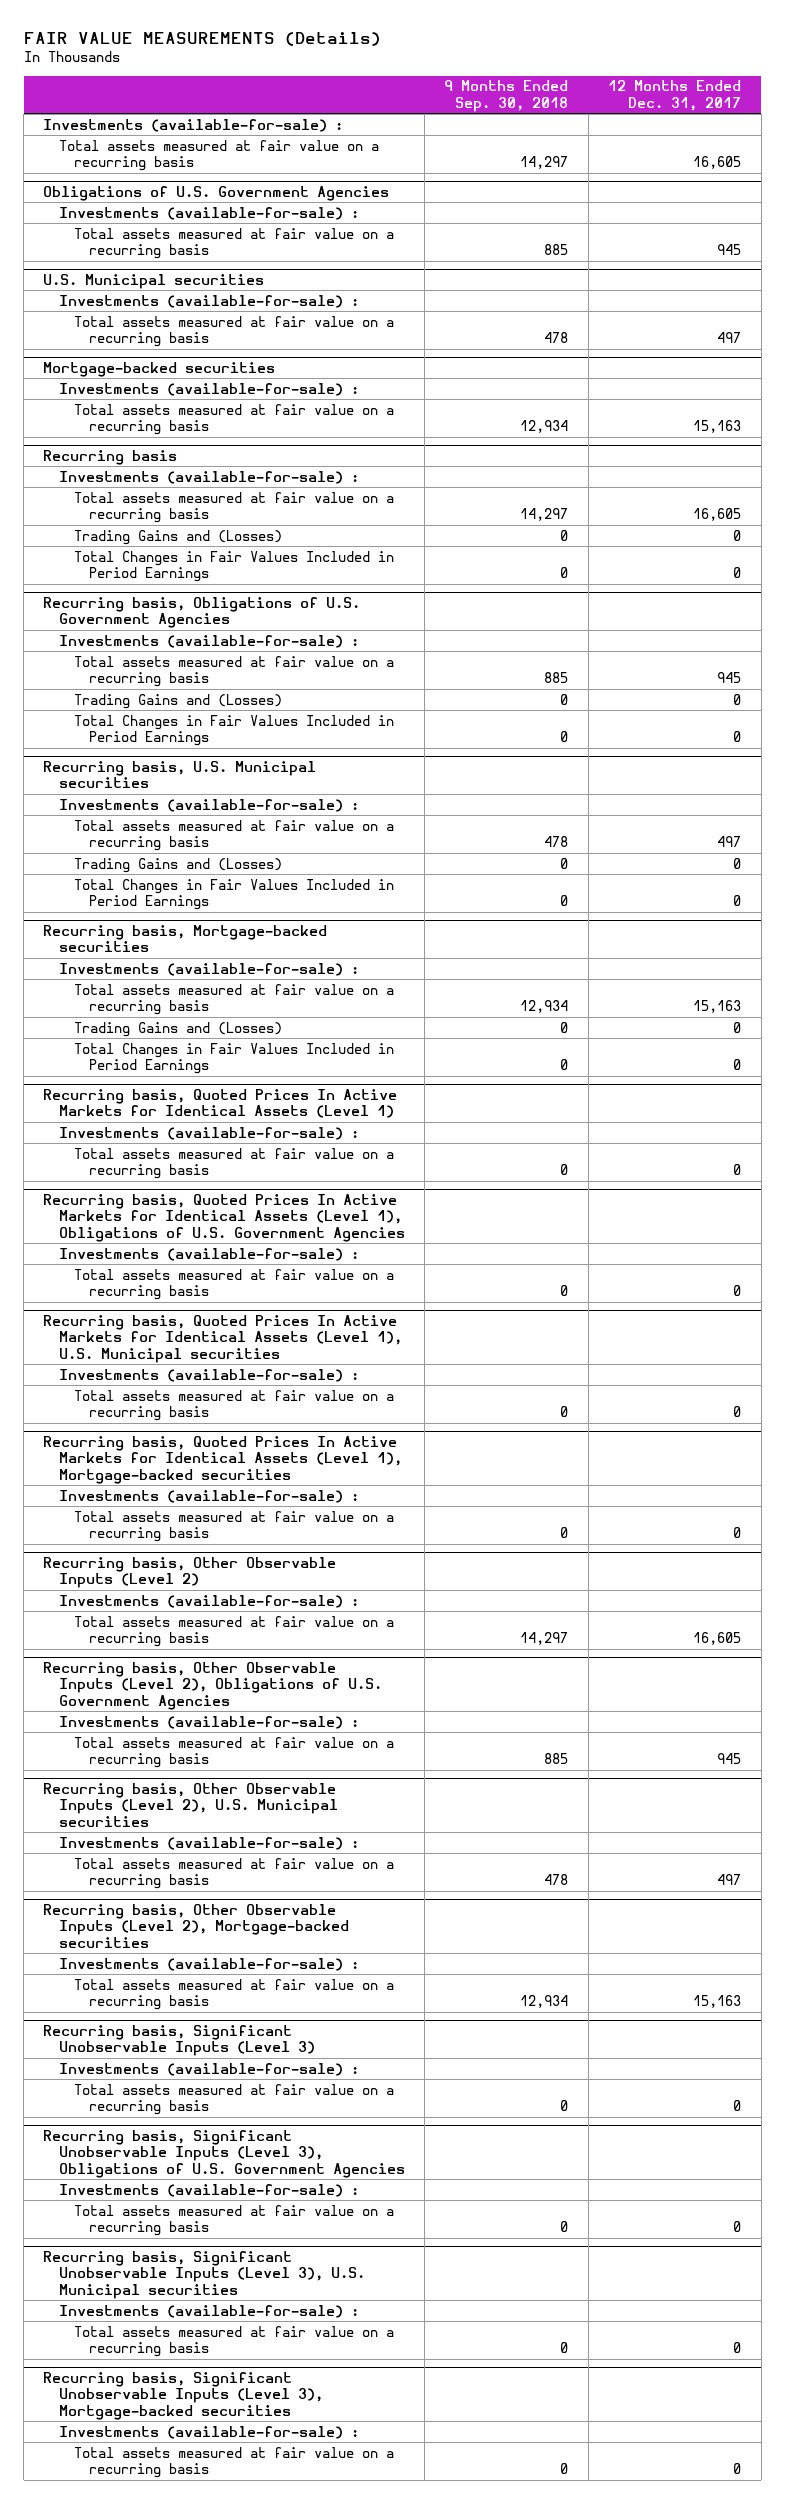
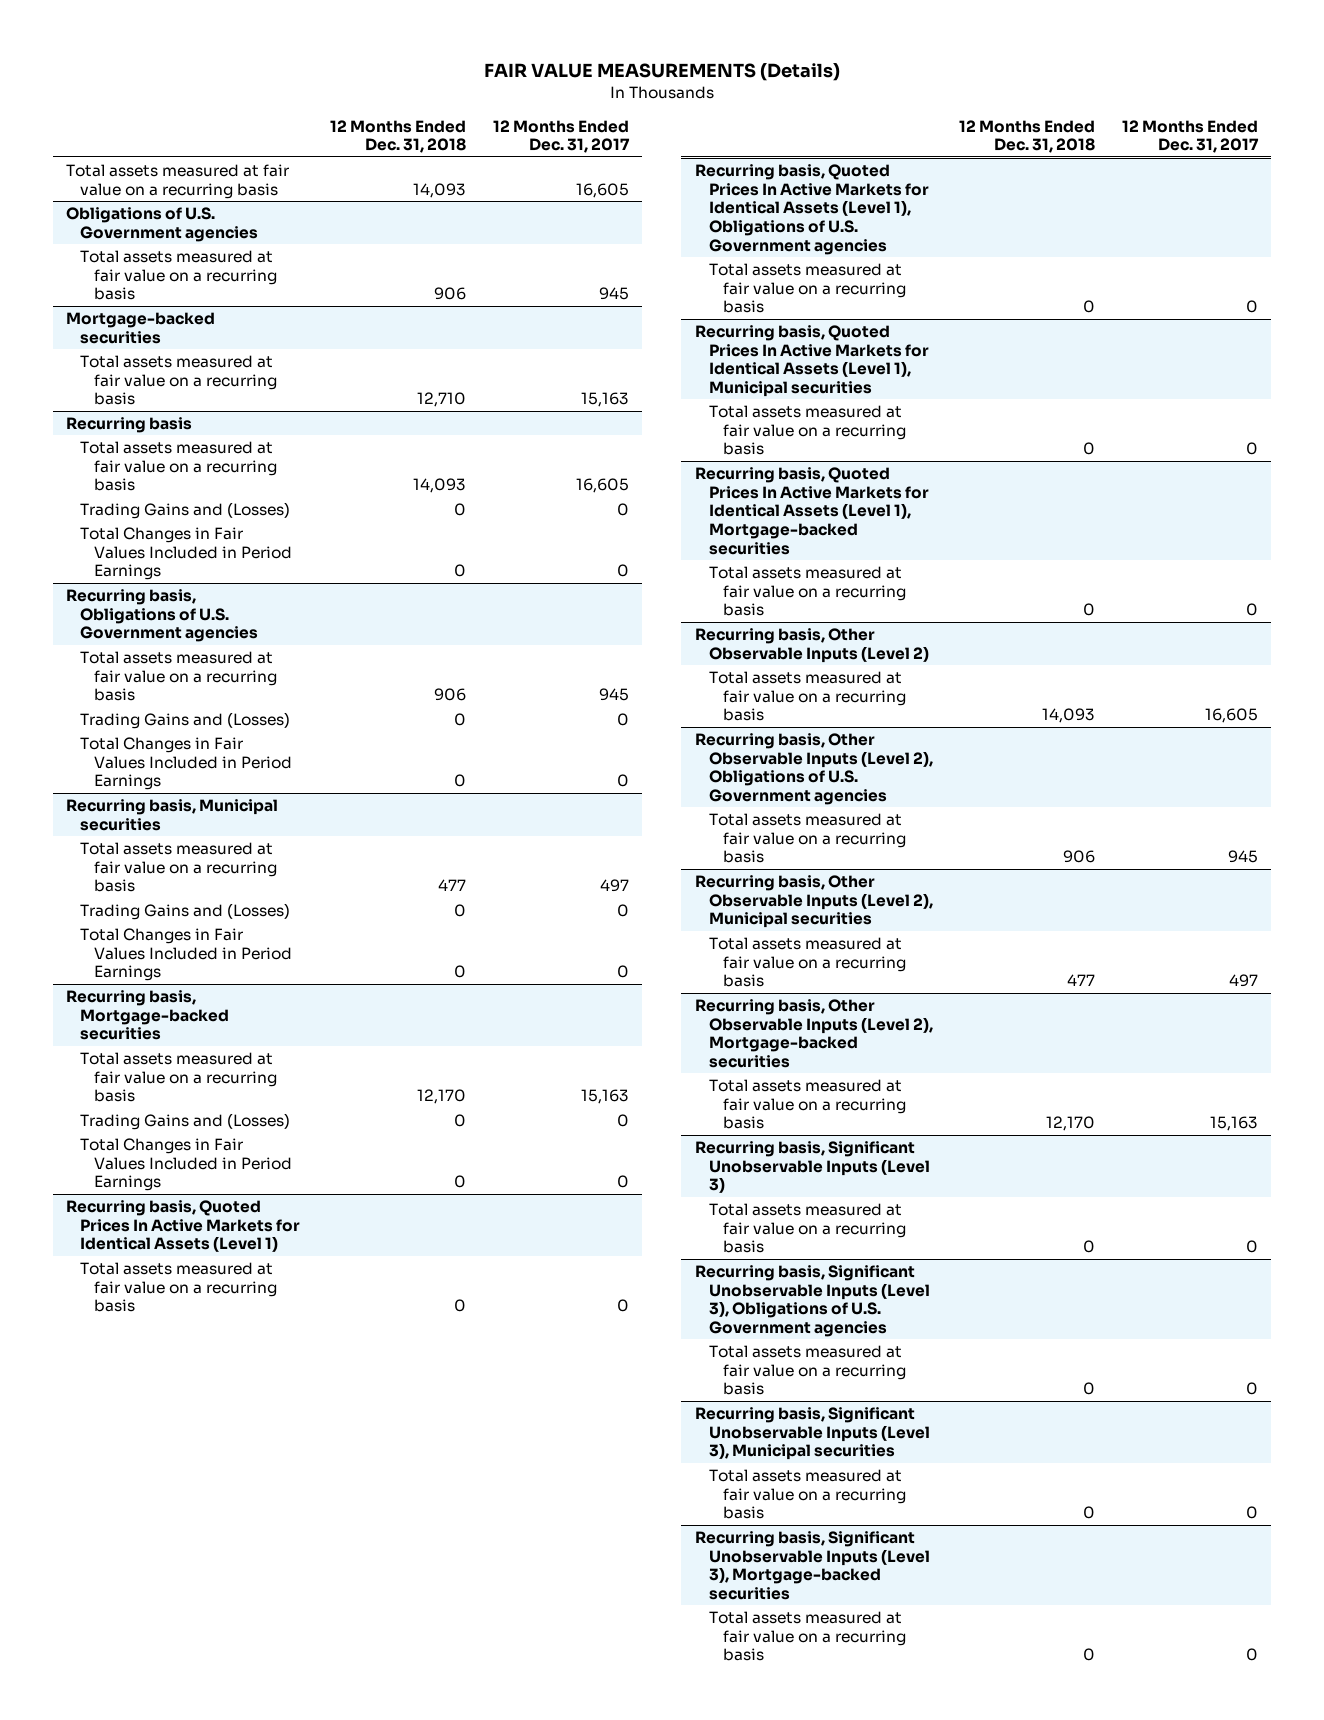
- | 9 Months Ended Sep. 30, 2018 | 12 Months Ended Dec. 31, 2017
+ | 12 Months Ended Dec. 31, 2018 | 12 Months Ended Dec. 31, 2017
- Investments (available-for-sale) :
- Obligations of U.S. Government Agencies
- Investments (available-for-sale) :
+ Obligations of U.S. Government agencies
- U.S. Municipal securities
- Investments (available-for-sale) :
- Total assets measured at fair value on a recurring basis | 478 | 497
@ Mortgage-backed securities
- Investments (available-for-sale) :
@ Recurring basis
- Investments (available-for-sale) :
- Recurring basis, Obligations of U.S. Government Agencies
- Investments (available-for-sale) :
+ Recurring basis, Obligations of U.S. Government agencies
- Recurring basis, U.S. Municipal securities
- Investments (available-for-sale) :
+ Recurring basis, Municipal securities
@ Recurring basis, Mortgage-backed securities
- Investments (available-for-sale) :
@ Recurring basis, Quoted Prices In Active Markets for Identical Assets (Level 1)
- Investments (available-for-sale) :
- Recurring basis, Quoted Prices In Active Markets for Identical Assets (Level 1), Obligations of U.S. Government Agencies
- Investments (available-for-sale) :
+ Recurring basis, Quoted Prices In Active Markets for Identical Assets (Level 1), Obligations of U.S. Government agencies
- Recurring basis, Quoted Prices In Active Markets for Identical Assets (Level 1), U.S. Municipal securities
- Investments (available-for-sale) :
+ Recurring basis, Quoted Prices In Active Markets for Identical Assets (Level 1), Municipal securities
@ Recurring basis, Quoted Prices In Active Markets for Identical Assets (Level 1), Mortgage-backed securities
- Investments (available-for-sale) :
@ Recurring basis, Other Observable Inputs (Level 2)
- Investments (available-for-sale) :
- Recurring basis, Other Observable Inputs (Level 2), Obligations of U.S. Government Agencies
- Investments (available-for-sale) :
+ Recurring basis, Other Observable Inputs (Level 2), Obligations of U.S. Government agencies
- Recurring basis, Other Observable Inputs (Level 2), U.S. Municipal securities
- Investments (available-for-sale) :
+ Recurring basis, Other Observable Inputs (Level 2), Municipal securities
@ Recurring basis, Other Observable Inputs (Level 2), Mortgage-backed securities
- Investments (available-for-sale) :
@ Recurring basis, Significant Unobservable Inputs (Level 3)
- Investments (available-for-sale) :
- Recurring basis, Significant Unobservable Inputs (Level 3), Obligations of U.S. Government Agencies
- Investments (available-for-sale) :
+ Recurring basis, Significant Unobservable Inputs (Level 3), Obligations of U.S. Government agencies
- Recurring basis, Significant Unobservable Inputs (Level 3), U.S. Municipal securities
- Investments (available-for-sale) :
+ Recurring basis, Significant Unobservable Inputs (Level 3), Municipal securities
@ Recurring basis, Significant Unobservable Inputs (Level 3), Mortgage-backed securities
- Investments (available-for-sale) :

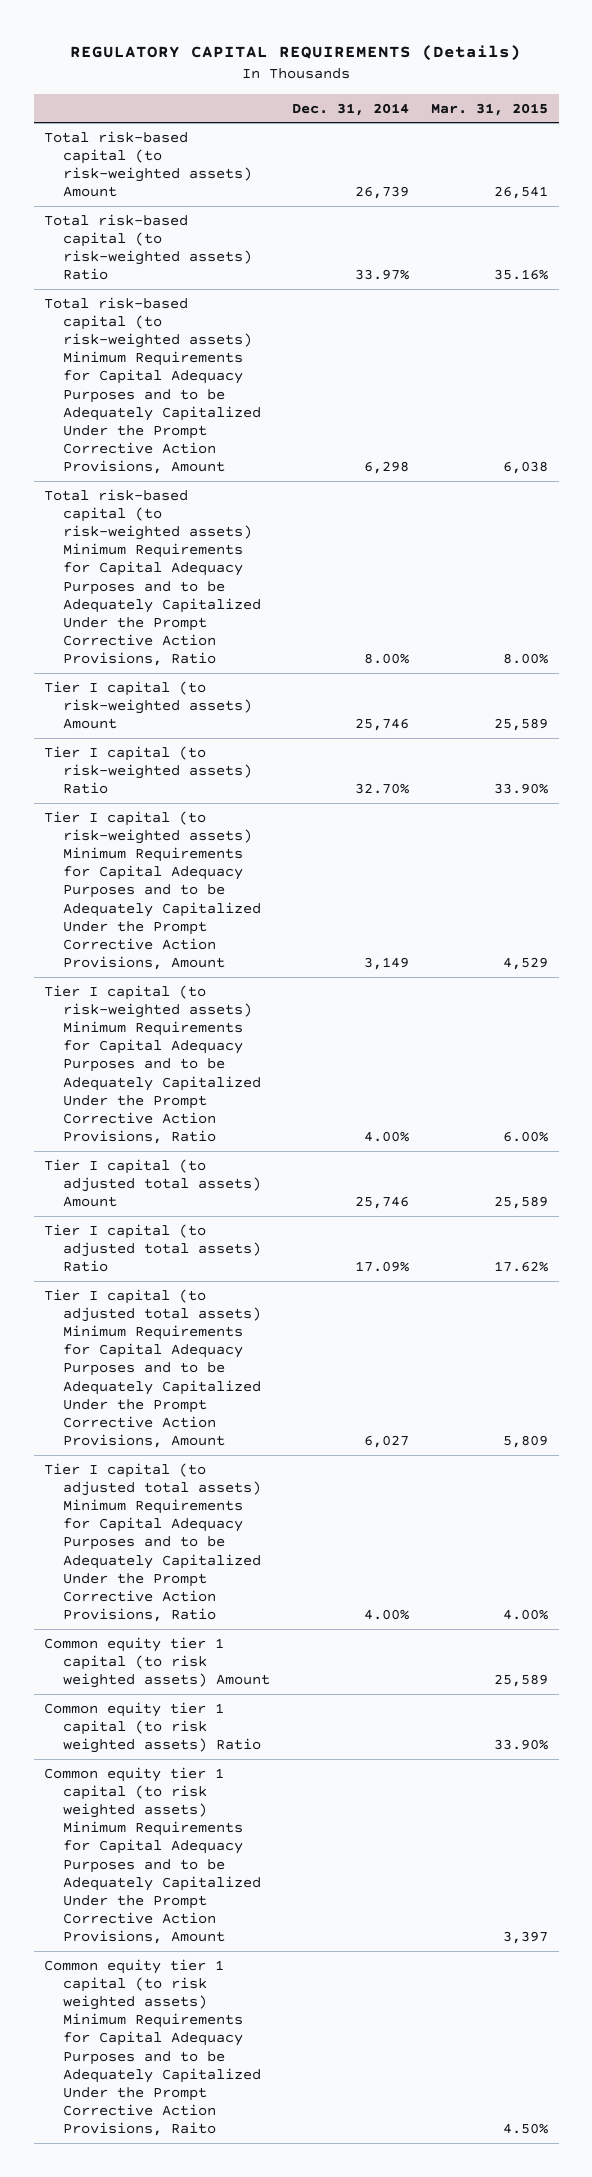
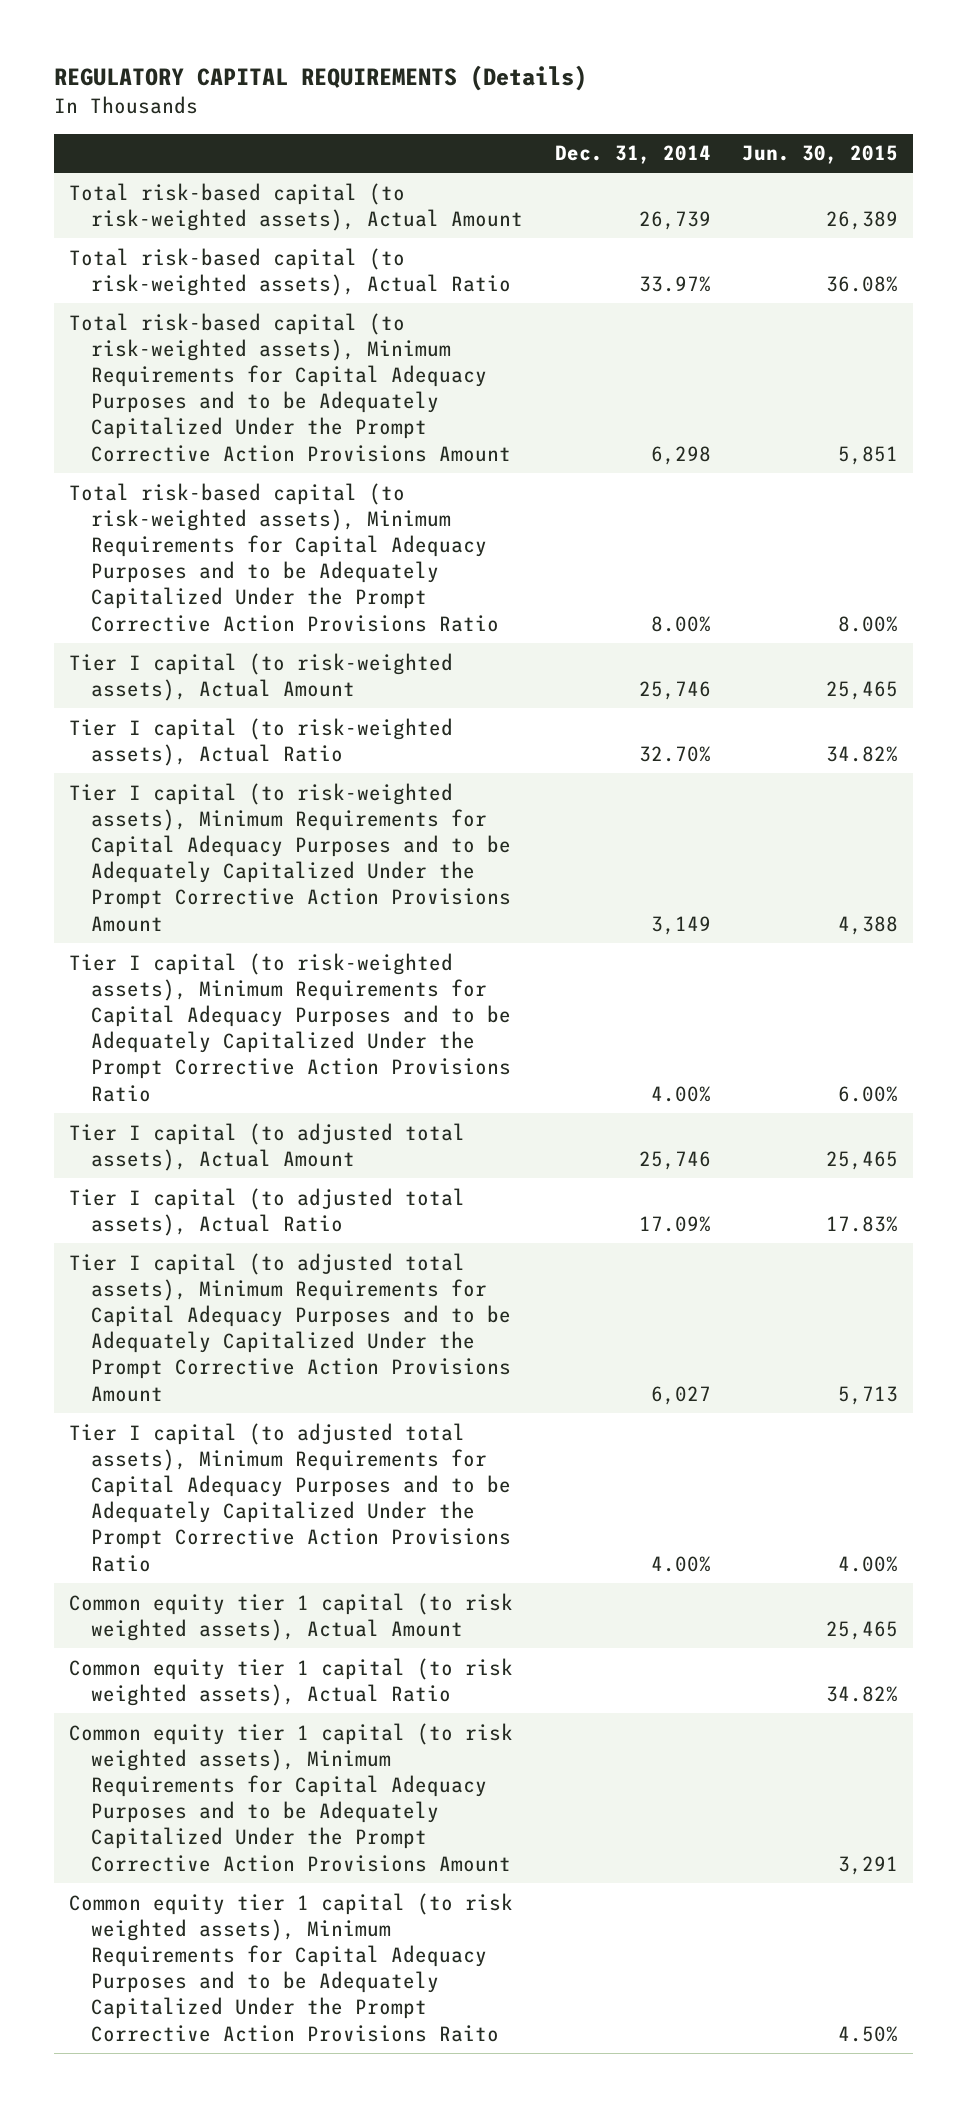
- | Dec. 31, 2014 | Mar. 31, 2015
+ | Dec. 31, 2014 | Jun. 30, 2015
- Total risk-based capital (to risk-weighted assets) Amount | 26,739 | 26,541
- Total risk-based capital (to risk-weighted assets) Ratio | 33.97% | 35.16%
- Total risk-based capital (to risk-weighted assets) Minimum Requirements for Capital Adequacy Purposes and to be Adequately Capitalized Under the Prompt Corrective Action Provisions, Amount | 6,298 | 6,038
- Total risk-based capital (to risk-weighted assets) Minimum Requirements for Capital Adequacy Purposes and to be Adequately Capitalized Under the Prompt Corrective Action Provisions, Ratio | 8.00% | 8.00%
- Tier I capital (to risk-weighted assets) Amount | 25,746 | 25,589
- Tier I capital (to risk-weighted assets) Ratio | 32.70% | 33.90%
- Tier I capital (to risk-weighted assets) Minimum Requirements for Capital Adequacy Purposes and to be Adequately Capitalized Under the Prompt Corrective Action Provisions, Amount | 3,149 | 4,529
- Tier I capital (to risk-weighted assets) Minimum Requirements for Capital Adequacy Purposes and to be Adequately Capitalized Under the Prompt Corrective Action Provisions, Ratio | 4.00% | 6.00%
- Tier I capital (to adjusted total assets) Amount | 25,746 | 25,589
- Tier I capital (to adjusted total assets) Ratio | 17.09% | 17.62%
- Tier I capital (to adjusted total assets) Minimum Requirements for Capital Adequacy Purposes and to be Adequately Capitalized Under the Prompt Corrective Action Provisions, Amount | 6,027 | 5,809
- Tier I capital (to adjusted total assets) Minimum Requirements for Capital Adequacy Purposes and to be Adequately Capitalized Under the Prompt Corrective Action Provisions, Ratio | 4.00% | 4.00%
- Common equity tier 1 capital (to risk weighted assets) Amount | | 25,589
- Common equity tier 1 capital (to risk weighted assets) Ratio | | 33.90%
- Common equity tier 1 capital (to risk weighted assets) Minimum Requirements for Capital Adequacy Purposes and to be Adequately Capitalized Under the Prompt Corrective Action Provisions, Amount | | 3,397
- Common equity tier 1 capital (to risk weighted assets) Minimum Requirements for Capital Adequacy Purposes and to be Adequately Capitalized Under the Prompt Corrective Action Provisions, Raito | | 4.50%
+ Total risk-based capital (to risk-weighted assets), Actual Amount | 26,739 | 26,389
+ Total risk-based capital (to risk-weighted assets), Actual Ratio | 33.97% | 36.08%
+ Total risk-based capital (to risk-weighted assets), Minimum Requirements for Capital Adequacy Purposes and to be Adequately Capitalized Under the Prompt Corrective Action Provisions Amount | 6,298 | 5,851
+ Total risk-based capital (to risk-weighted assets), Minimum Requirements for Capital Adequacy Purposes and to be Adequately Capitalized Under the Prompt Corrective Action Provisions Ratio | 8.00% | 8.00%
+ Tier I capital (to risk-weighted assets), Actual Amount | 25,746 | 25,465
+ Tier I capital (to risk-weighted assets), Actual Ratio | 32.70% | 34.82%
+ Tier I capital (to risk-weighted assets), Minimum Requirements for Capital Adequacy Purposes and to be Adequately Capitalized Under the Prompt Corrective Action Provisions Amount | 3,149 | 4,388
+ Tier I capital (to risk-weighted assets), Minimum Requirements for Capital Adequacy Purposes and to be Adequately Capitalized Under the Prompt Corrective Action Provisions Ratio | 4.00% | 6.00%
+ Tier I capital (to adjusted total assets), Actual Amount | 25,746 | 25,465
+ Tier I capital (to adjusted total assets), Actual Ratio | 17.09% | 17.83%
+ Tier I capital (to adjusted total assets), Minimum Requirements for Capital Adequacy Purposes and to be Adequately Capitalized Under the Prompt Corrective Action Provisions Amount | 6,027 | 5,713
+ Tier I capital (to adjusted total assets), Minimum Requirements for Capital Adequacy Purposes and to be Adequately Capitalized Under the Prompt Corrective Action Provisions Ratio | 4.00% | 4.00%
+ Common equity tier 1 capital (to risk weighted assets), Actual Amount | | 25,465
+ Common equity tier 1 capital (to risk weighted assets), Actual Ratio | | 34.82%
+ Common equity tier 1 capital (to risk weighted assets), Minimum Requirements for Capital Adequacy Purposes and to be Adequately Capitalized Under the Prompt Corrective Action Provisions Amount | | 3,291
+ Common equity tier 1 capital (to risk weighted assets), Minimum Requirements for Capital Adequacy Purposes and to be Adequately Capitalized Under the Prompt Corrective Action Provisions Raito | | 4.50%

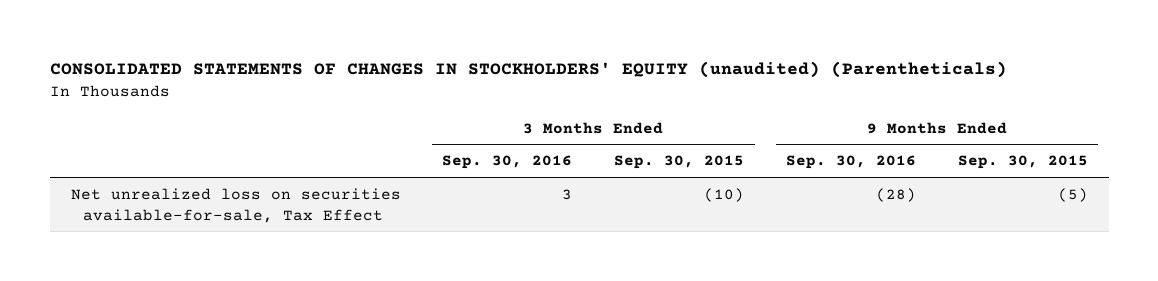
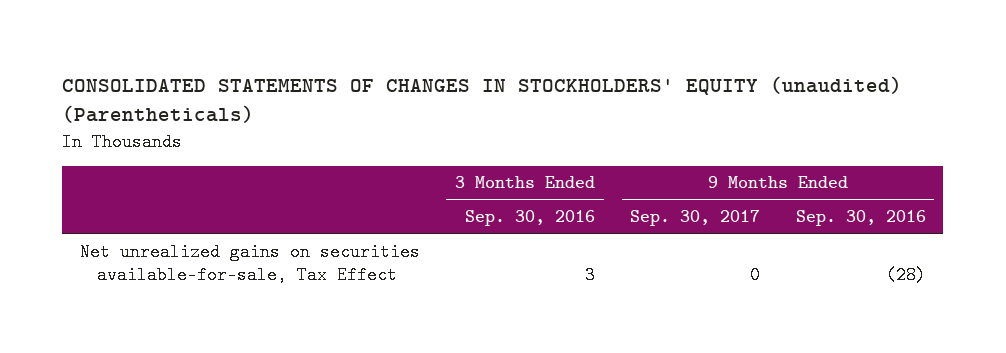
- | 3 Months Ended Sep. 30, 2016 | 3 Months Ended Sep. 30, 2015 | 9 Months Ended Sep. 30, 2016 | 9 Months Ended Sep. 30, 2015
+ | 3 Months Ended Sep. 30, 2016 | 9 Months Ended Sep. 30, 2017 | 9 Months Ended Sep. 30, 2016
- Net unrealized loss on securities available-for-sale, Tax Effect | 3 | (10) | (28) | (5)
+ Net unrealized gains on securities available-for-sale, Tax Effect | 3 | 0 | (28)

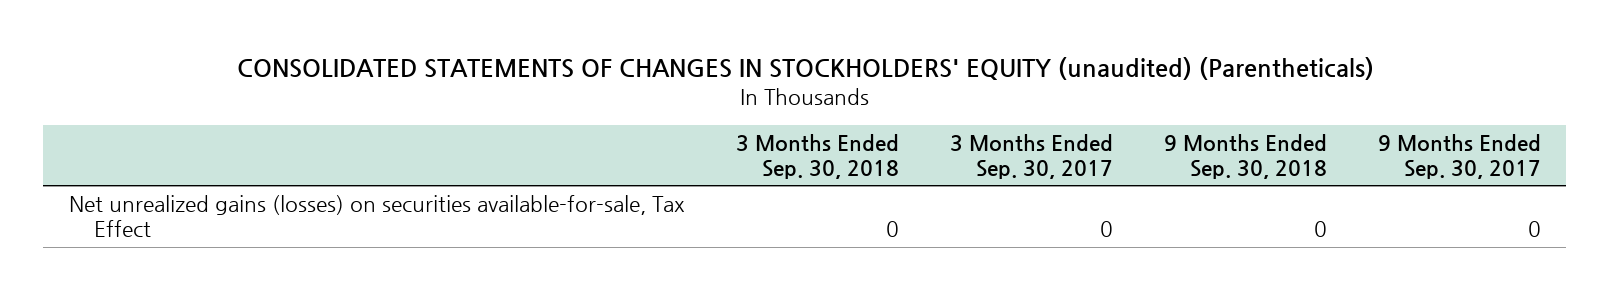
- | 3 Months Ended Sep. 30, 2016 | 9 Months Ended Sep. 30, 2017 | 9 Months Ended Sep. 30, 2016
+ | 3 Months Ended Sep. 30, 2018 | 3 Months Ended Sep. 30, 2017 | 9 Months Ended Sep. 30, 2018 | 9 Months Ended Sep. 30, 2017
- Net unrealized gains on securities available-for-sale, Tax Effect | 3 | 0 | (28)
+ Net unrealized gains (losses) on securities available-for-sale, Tax Effect | 0 | 0 | 0 | 0

